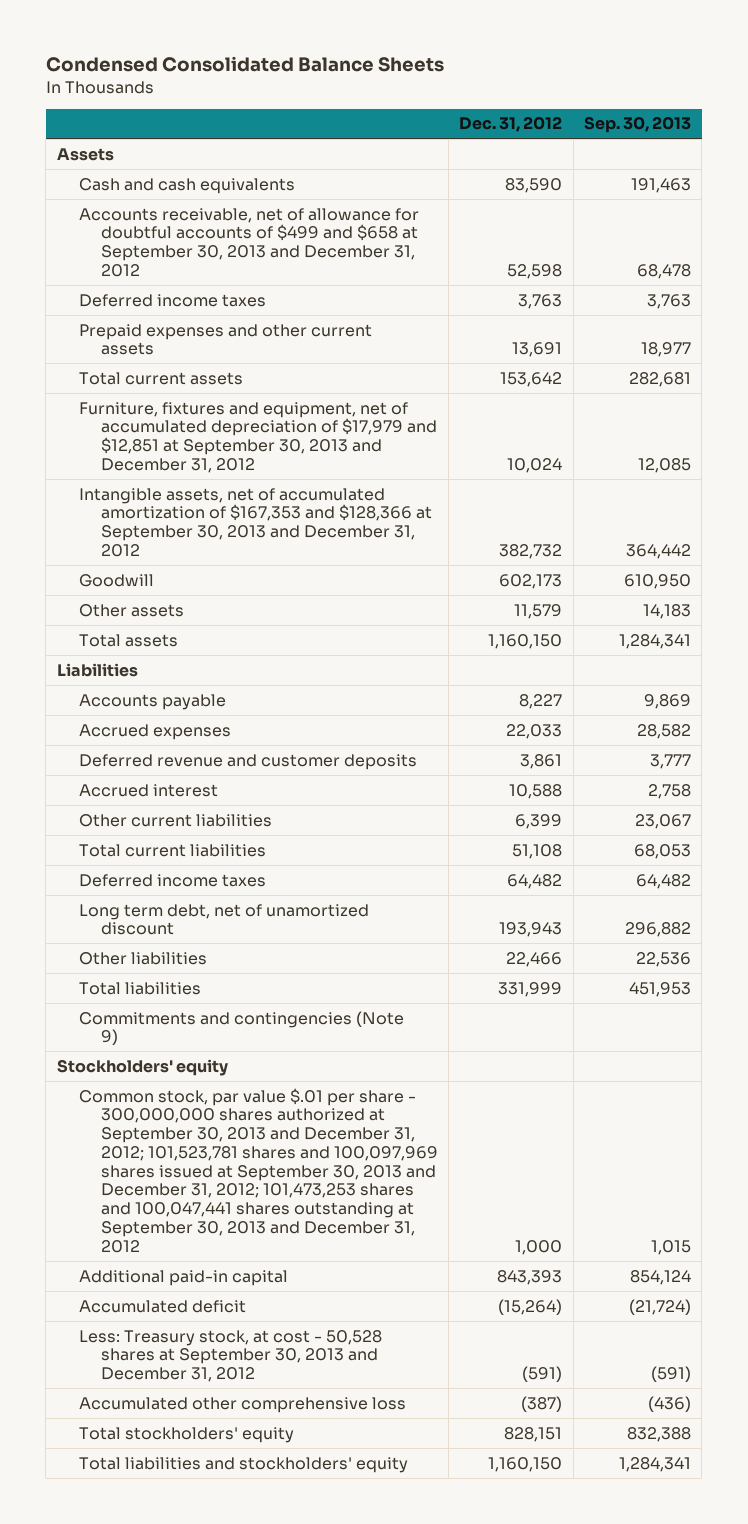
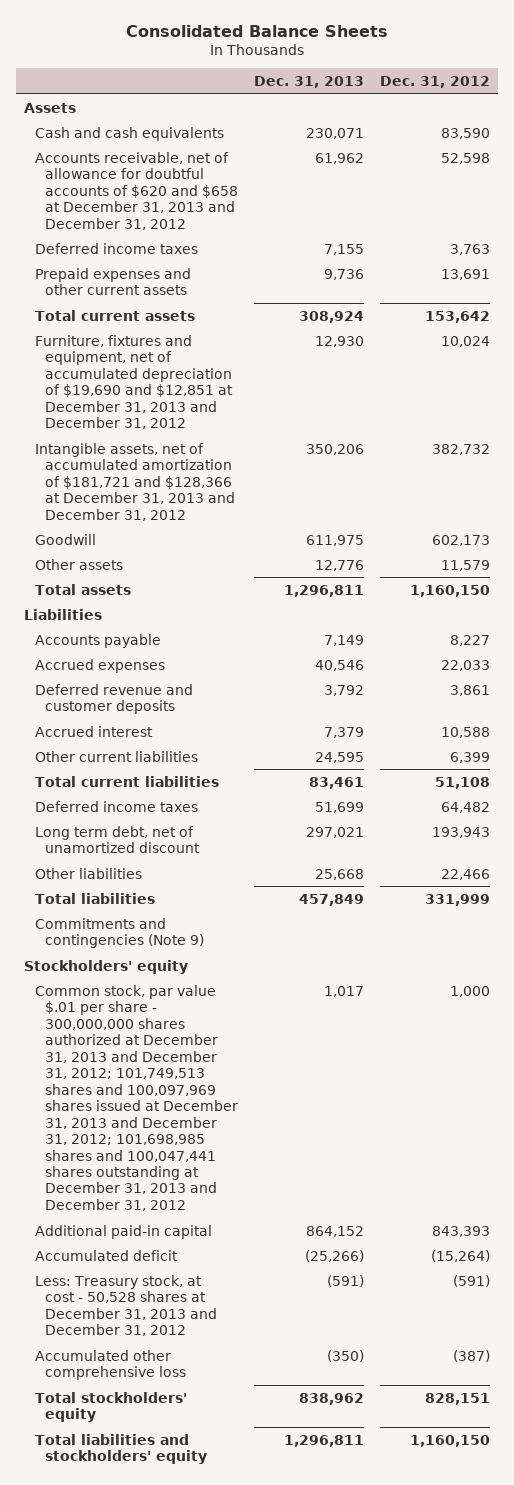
- Condensed Consolidated Balance Sheets
+ Consolidated Balance Sheets
- | Dec. 31, 2012 | Sep. 30, 2013
+ | Dec. 31, 2013 | Dec. 31, 2012
- Accounts receivable, net of allowance for doubtful accounts of $499 and $658 at September 30, 2013 and December 31, 2012 | 52,598 | 68,478
+ Accounts receivable, net of allowance for doubtful accounts of $620 and $658 at December 31, 2013 and December 31, 2012 | 61,962 | 52,598
- Furniture, fixtures and equipment, net of accumulated depreciation of $17,979 and $12,851 at September 30, 2013 and December 31, 2012 | 10,024 | 12,085
- Intangible assets, net of accumulated amortization of $167,353 and $128,366 at September 30, 2013 and December 31, 2012 | 382,732 | 364,442
+ Furniture, fixtures and equipment, net of accumulated depreciation of $19,690 and $12,851 at December 31, 2013 and December 31, 2012 | 12,930 | 10,024
+ Intangible assets, net of accumulated amortization of $181,721 and $128,366 at December 31, 2013 and December 31, 2012 | 350,206 | 382,732
- Common stock, par value $.01 per share - 300,000,000 shares authorized at September 30, 2013 and December 31, 2012; 101,523,781 shares and 100,097,969 shares issued at September 30, 2013 and December 31, 2012; 101,473,253 shares and 100,047,441 shares outstanding at September 30, 2013 and December 31, 2012 | 1,000 | 1,015
+ Common stock, par value $.01 per share - 300,000,000 shares authorized at December 31, 2013 and December 31, 2012; 101,749,513 shares and 100,097,969 shares issued at December 31, 2013 and December 31, 2012; 101,698,985 shares and 100,047,441 shares outstanding at December 31, 2013 and December 31, 2012 | 1,017 | 1,000
- Less: Treasury stock, at cost - 50,528 shares at September 30, 2013 and December 31, 2012 | (591) | (591)
+ Less: Treasury stock, at cost - 50,528 shares at December 31, 2013 and December 31, 2012 | (591) | (591)

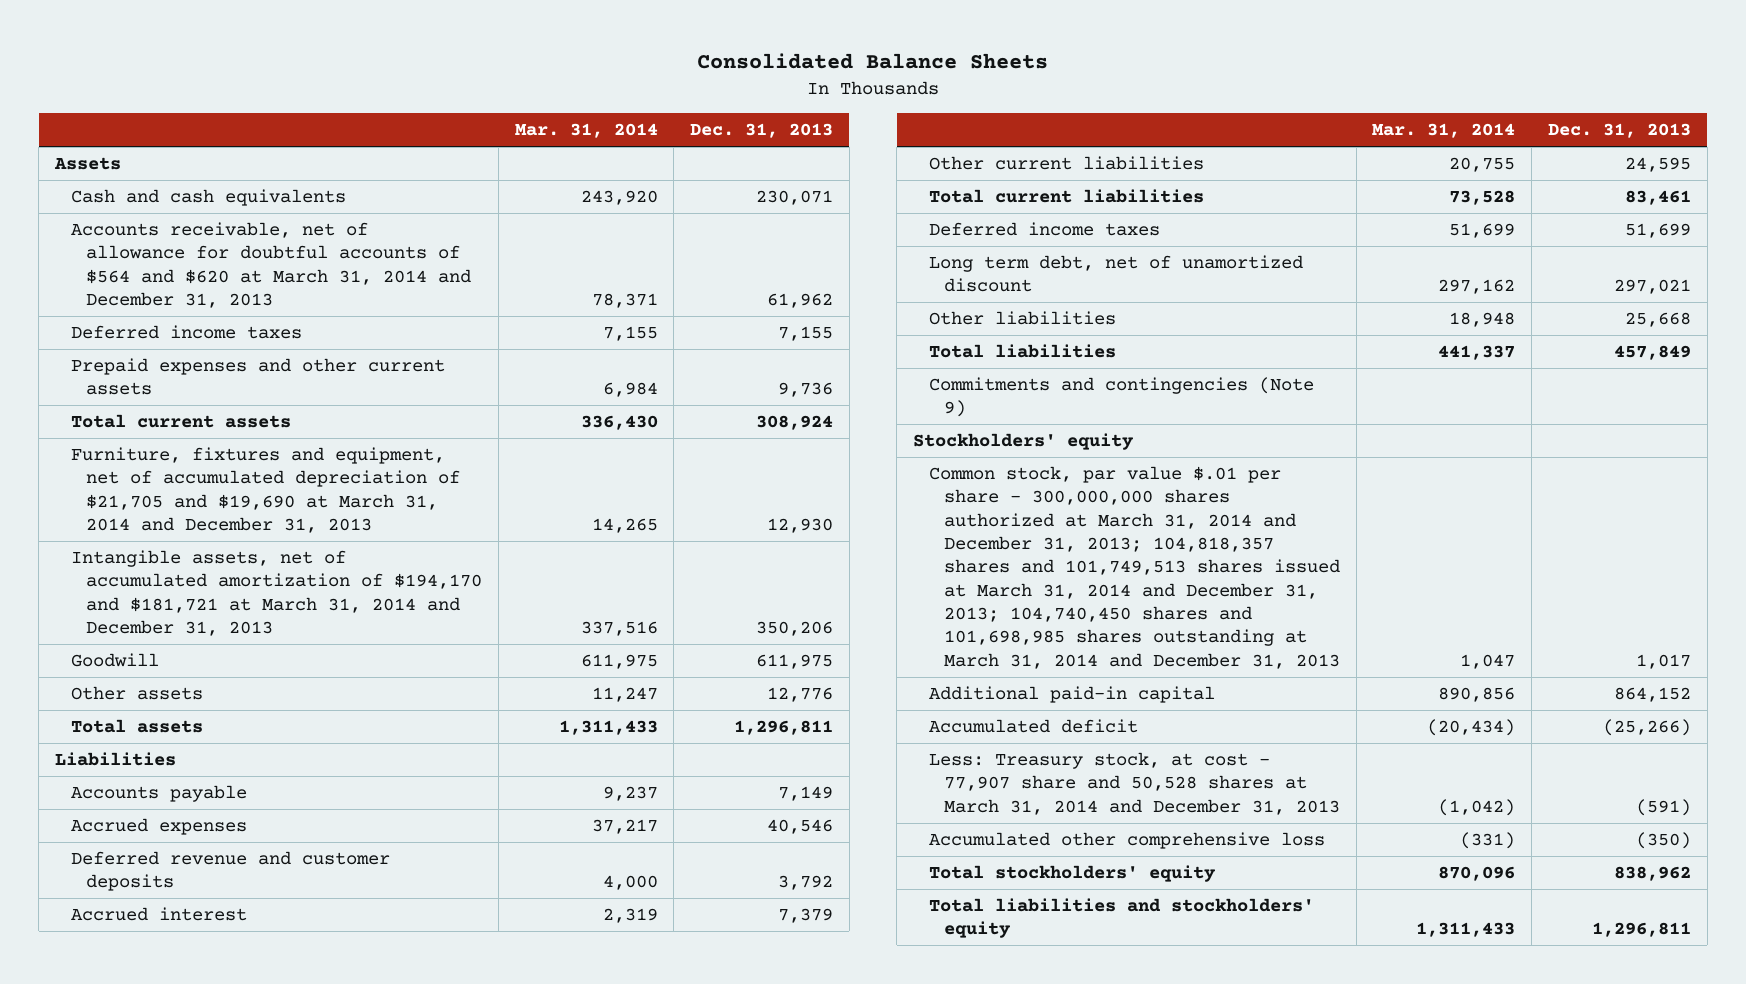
- | Dec. 31, 2013 | Dec. 31, 2012
+ | Mar. 31, 2014 | Dec. 31, 2013
- Accounts receivable, net of allowance for doubtful accounts of $620 and $658 at December 31, 2013 and December 31, 2012 | 61,962 | 52,598
+ Accounts receivable, net of allowance for doubtful accounts of $564 and $620 at March 31, 2014 and December 31, 2013 | 78,371 | 61,962
- Furniture, fixtures and equipment, net of accumulated depreciation of $19,690 and $12,851 at December 31, 2013 and December 31, 2012 | 12,930 | 10,024
- Intangible assets, net of accumulated amortization of $181,721 and $128,366 at December 31, 2013 and December 31, 2012 | 350,206 | 382,732
+ Furniture, fixtures and equipment, net of accumulated depreciation of $21,705 and $19,690 at March 31, 2014 and December 31, 2013 | 14,265 | 12,930
+ Intangible assets, net of accumulated amortization of $194,170 and $181,721 at March 31, 2014 and December 31, 2013 | 337,516 | 350,206
- Common stock, par value $.01 per share - 300,000,000 shares authorized at December 31, 2013 and December 31, 2012; 101,749,513 shares and 100,097,969 shares issued at December 31, 2013 and December 31, 2012; 101,698,985 shares and 100,047,441 shares outstanding at December 31, 2013 and December 31, 2012 | 1,017 | 1,000
+ Common stock, par value $.01 per share - 300,000,000 shares authorized at March 31, 2014 and December 31, 2013; 104,818,357 shares and 101,749,513 shares issued at March 31, 2014 and December 31, 2013; 104,740,450 shares and 101,698,985 shares outstanding at March 31, 2014 and December 31, 2013 | 1,047 | 1,017
- Less: Treasury stock, at cost - 50,528 shares at December 31, 2013 and December 31, 2012 | (591) | (591)
+ Less: Treasury stock, at cost - 77,907 share and 50,528 shares at March 31, 2014 and December 31, 2013 | (1,042) | (591)

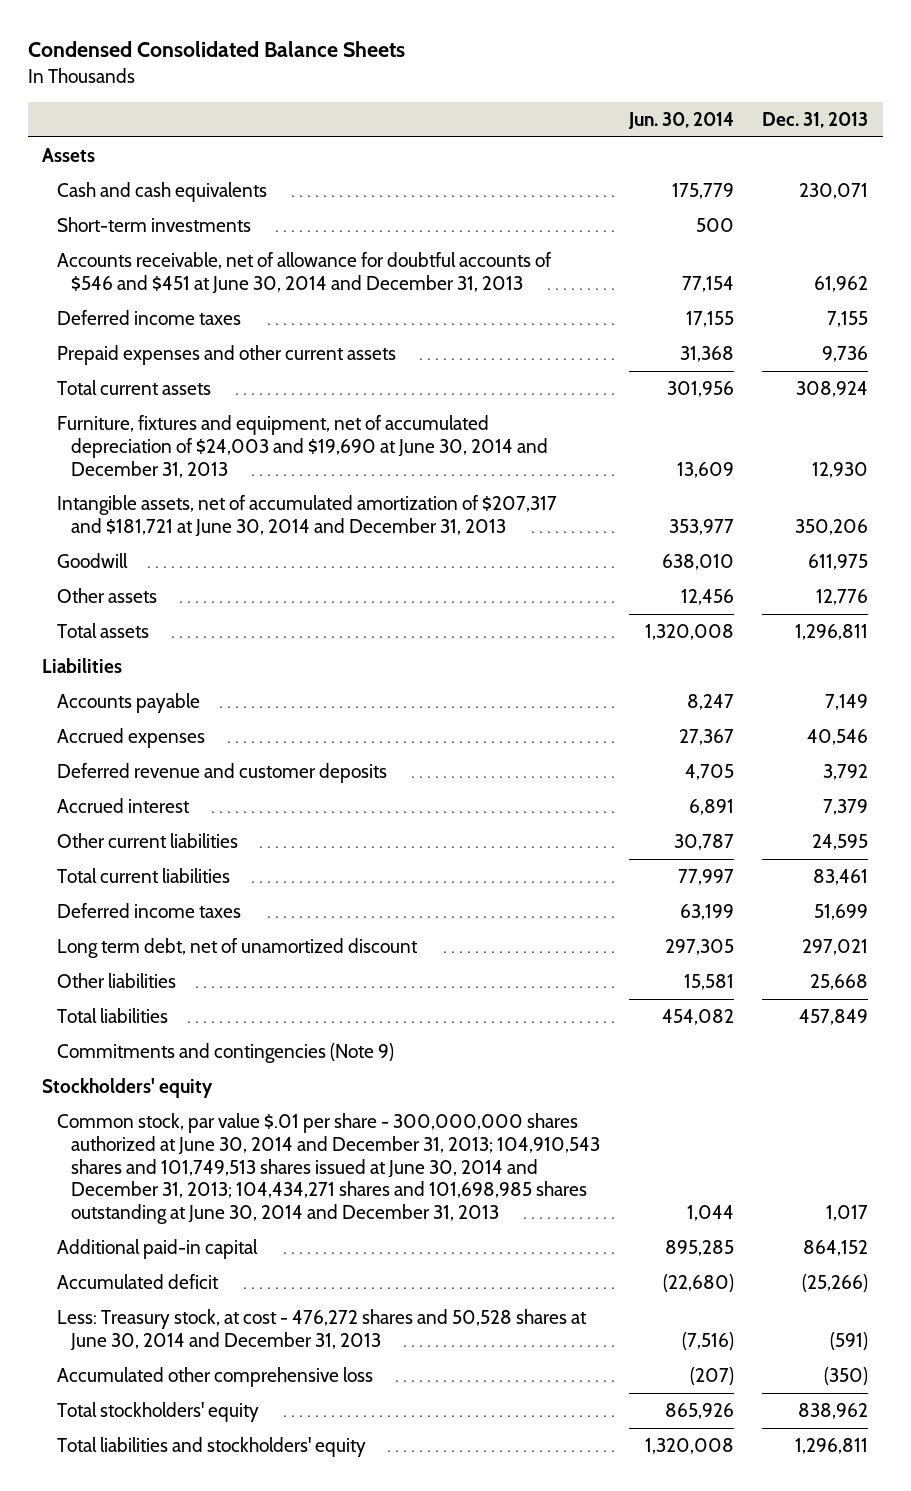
- Consolidated Balance Sheets
+ Condensed Consolidated Balance Sheets
- | Mar. 31, 2014 | Dec. 31, 2013
+ | Jun. 30, 2014 | Dec. 31, 2013
- Accounts receivable, net of allowance for doubtful accounts of $564 and $620 at March 31, 2014 and December 31, 2013 | 78,371 | 61,962
+ Short-term investments | 500 |
+ Accounts receivable, net of allowance for doubtful accounts of $546 and $451 at June 30, 2014 and December 31, 2013 | 77,154 | 61,962
- Furniture, fixtures and equipment, net of accumulated depreciation of $21,705 and $19,690 at March 31, 2014 and December 31, 2013 | 14,265 | 12,930
- Intangible assets, net of accumulated amortization of $194,170 and $181,721 at March 31, 2014 and December 31, 2013 | 337,516 | 350,206
+ Furniture, fixtures and equipment, net of accumulated depreciation of $24,003 and $19,690 at June 30, 2014 and December 31, 2013 | 13,609 | 12,930
+ Intangible assets, net of accumulated amortization of $207,317 and $181,721 at June 30, 2014 and December 31, 2013 | 353,977 | 350,206
- Common stock, par value $.01 per share - 300,000,000 shares authorized at March 31, 2014 and December 31, 2013; 104,818,357 shares and 101,749,513 shares issued at March 31, 2014 and December 31, 2013; 104,740,450 shares and 101,698,985 shares outstanding at March 31, 2014 and December 31, 2013 | 1,047 | 1,017
+ Common stock, par value $.01 per share - 300,000,000 shares authorized at June 30, 2014 and December 31, 2013; 104,910,543 shares and 101,749,513 shares issued at June 30, 2014 and December 31, 2013; 104,434,271 shares and 101,698,985 shares outstanding at June 30, 2014 and December 31, 2013 | 1,044 | 1,017
- Less: Treasury stock, at cost - 77,907 share and 50,528 shares at March 31, 2014 and December 31, 2013 | (1,042) | (591)
+ Less: Treasury stock, at cost - 476,272 shares and 50,528 shares at June 30, 2014 and December 31, 2013 | (7,516) | (591)

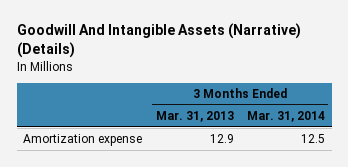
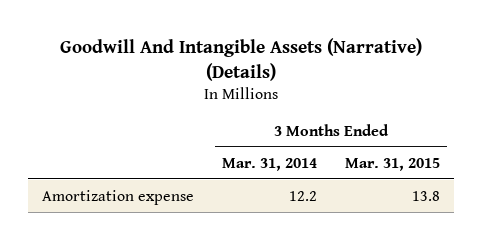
- | 3 Months Ended Mar. 31, 2013 | 3 Months Ended Mar. 31, 2014
+ | 3 Months Ended Mar. 31, 2014 | 3 Months Ended Mar. 31, 2015
- Amortization expense | 12.9 | 12.5
+ Amortization expense | 12.2 | 13.8

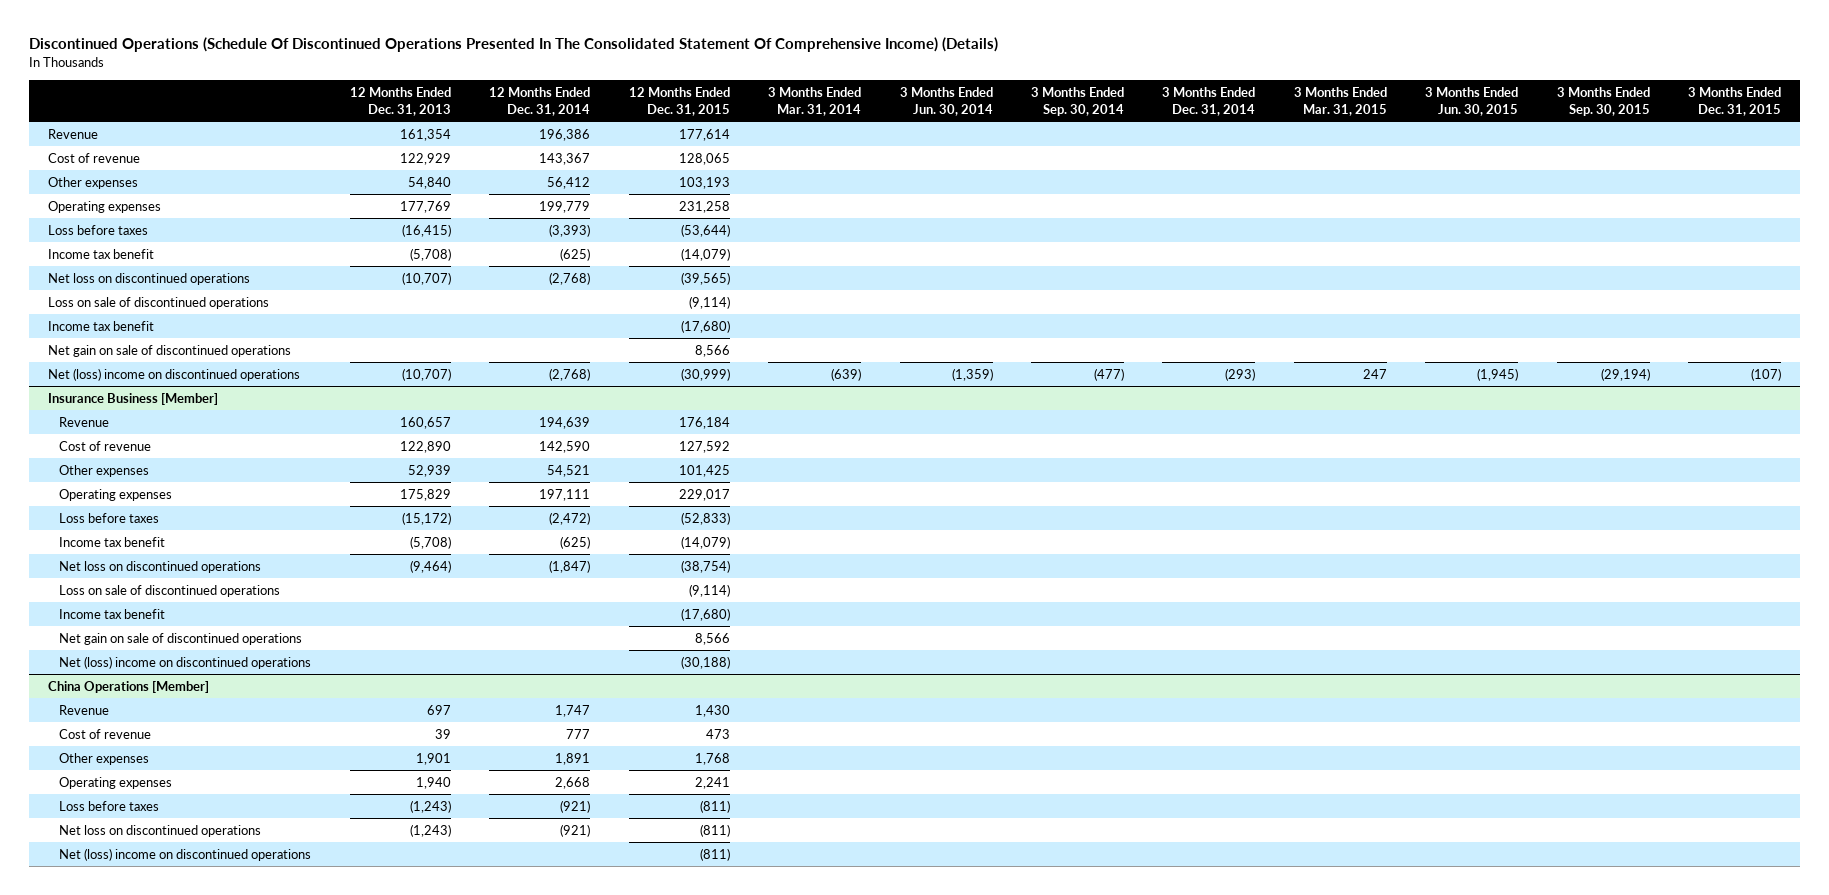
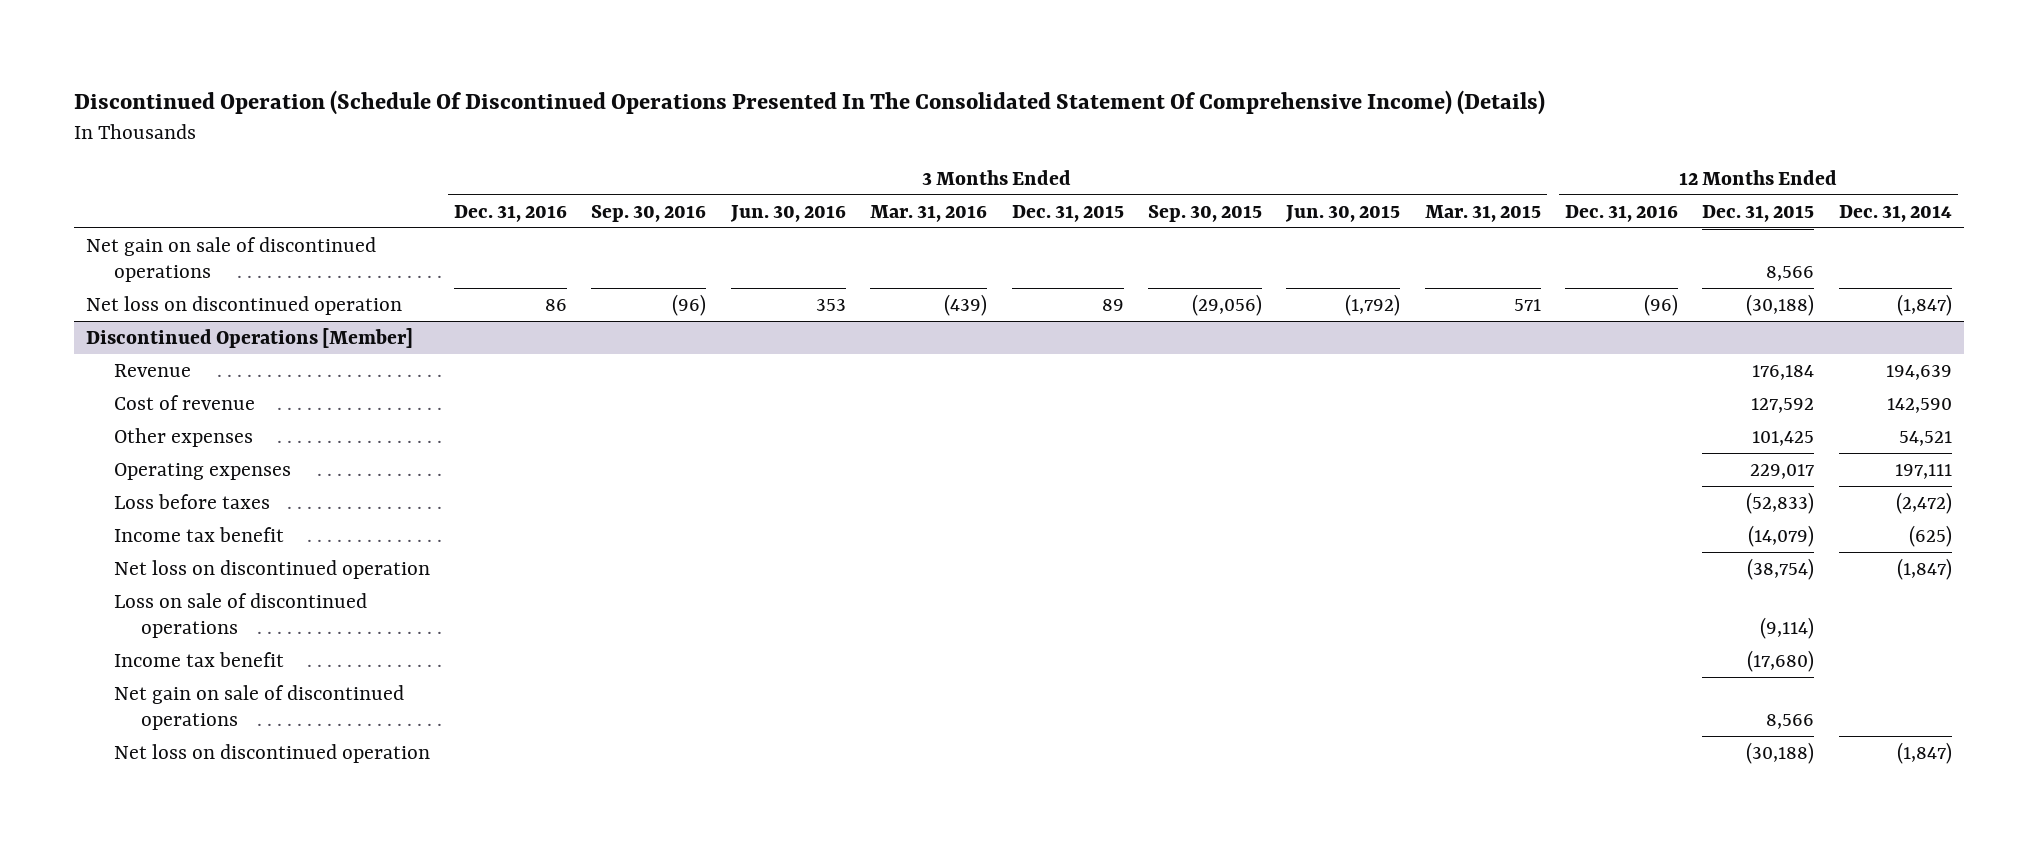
- Discontinued Operations (Schedule Of Discontinued Operations Presented In The Consolidated Statement Of Comprehensive Income) (Details)
+ Discontinued Operation (Schedule Of Discontinued Operations Presented In The Consolidated Statement Of Comprehensive Income) (Details)
- | 12 Months Ended Dec. 31, 2013 | 12 Months Ended Dec. 31, 2014 | 12 Months Ended Dec. 31, 2015 | 3 Months Ended Mar. 31, 2014 | 3 Months Ended Jun. 30, 2014 | 3 Months Ended Sep. 30, 2014 | 3 Months Ended Dec. 31, 2014 | 3 Months Ended Mar. 31, 2015 | 3 Months Ended Jun. 30, 2015 | 3 Months Ended Sep. 30, 2015 | 3 Months Ended Dec. 31, 2015
+ | 3 Months Ended Dec. 31, 2016 | 3 Months Ended Sep. 30, 2016 | 3 Months Ended Jun. 30, 2016 | 3 Months Ended Mar. 31, 2016 | 3 Months Ended Dec. 31, 2015 | 3 Months Ended Sep. 30, 2015 | 3 Months Ended Jun. 30, 2015 | 3 Months Ended Mar. 31, 2015 | 12 Months Ended Dec. 31, 2016 | 12 Months Ended Dec. 31, 2015 | 12 Months Ended Dec. 31, 2014
- Revenue | 161,354 | 196,386 | 177,614 | | | | | | | |
- Cost of revenue | 122,929 | 143,367 | 128,065 | | | | | | | |
- Other expenses | 54,840 | 56,412 | 103,193 | | | | | | | |
- Operating expenses | 177,769 | 199,779 | 231,258 | | | | | | | |
- Loss before taxes | (16,415) | (3,393) | (53,644) | | | | | | | |
- Income tax benefit | (5,708) | (625) | (14,079) | | | | | | | |
- Net loss on discontinued operations | (10,707) | (2,768) | (39,565) | | | | | | | |
- Loss on sale of discontinued operations | | | (9,114) | | | | | | | |
- Income tax benefit | | | (17,680) | | | | | | | |
- Net (loss) income on discontinued operations | (10,707) | (2,768) | (30,999) | (639) | (1,359) | (477) | (293) | 247 | (1,945) | (29,194) | (107)
- Insurance Business [Member]
+ Net loss on discontinued operation | 86 | (96) | 353 | (439) | 89 | (29,056) | (1,792) | 571 | (96) | (30,188) | (1,847)
+ Discontinued Operations [Member]
- Net loss on discontinued operations | (9,464) | (1,847) | (38,754) | | | | | | | |
+ Net loss on discontinued operation | | | | | | | | | | (38,754) | (1,847)
- Net (loss) income on discontinued operations | | | (30,188) | | | | | | | |
- China Operations [Member]
- Revenue | 697 | 1,747 | 1,430 | | | | | | | |
- Cost of revenue | 39 | 777 | 473 | | | | | | | |
- Other expenses | 1,901 | 1,891 | 1,768 | | | | | | | |
- Operating expenses | 1,940 | 2,668 | 2,241 | | | | | | | |
- Loss before taxes | (1,243) | (921) | (811) | | | | | | | |
- Net loss on discontinued operations | (1,243) | (921) | (811) | | | | | | | |
- Net (loss) income on discontinued operations | | | (811) | | | | | | | |
+ Net loss on discontinued operation | | | | | | | | | | (30,188) | (1,847)

